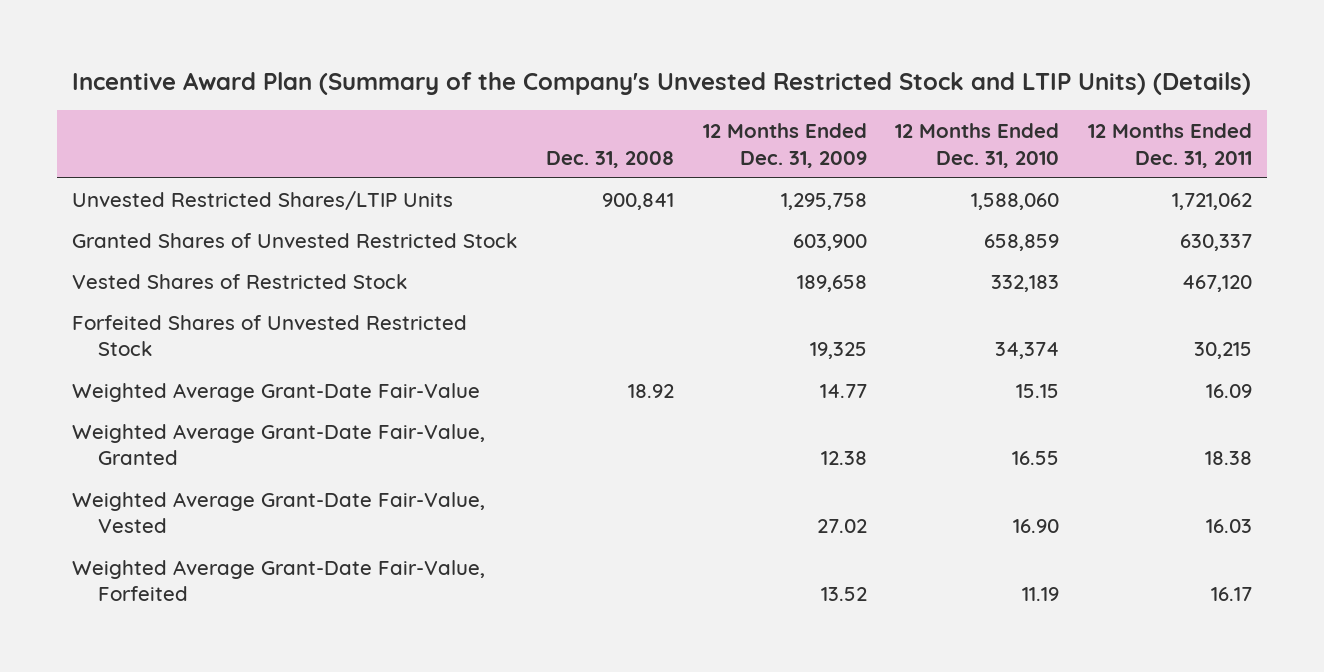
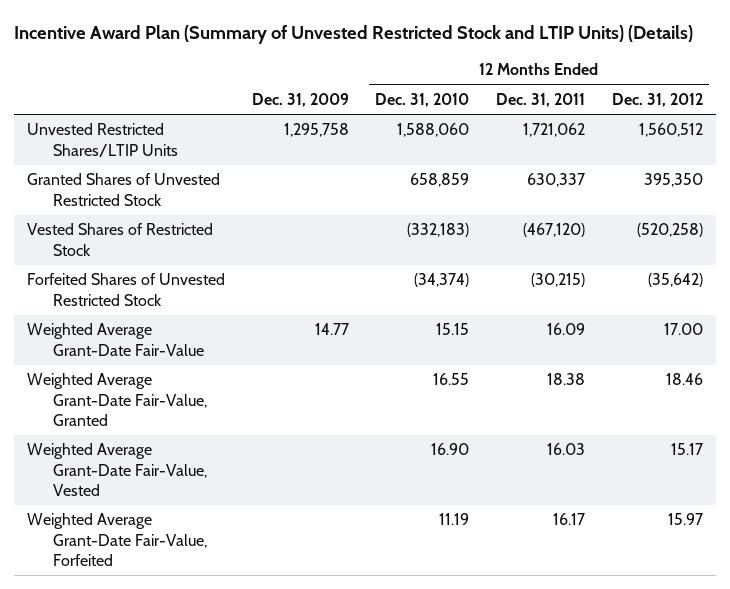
- Incentive Award Plan (Summary of the Company's Unvested Restricted Stock and LTIP Units) (Details)
+ Incentive Award Plan (Summary of Unvested Restricted Stock and LTIP Units) (Details)
- | Dec. 31, 2008 | 12 Months Ended Dec. 31, 2009 | 12 Months Ended Dec. 31, 2010 | 12 Months Ended Dec. 31, 2011
+ | Dec. 31, 2009 | 12 Months Ended Dec. 31, 2010 | 12 Months Ended Dec. 31, 2011 | 12 Months Ended Dec. 31, 2012
- Vested Shares of Restricted Stock | | 189,658 | 332,183 | 467,120
- Forfeited Shares of Unvested Restricted Stock | | 19,325 | 34,374 | 30,215
+ Vested Shares of Restricted Stock | | (332,183) | (467,120) | (520,258)
+ Forfeited Shares of Unvested Restricted Stock | | (34,374) | (30,215) | (35,642)

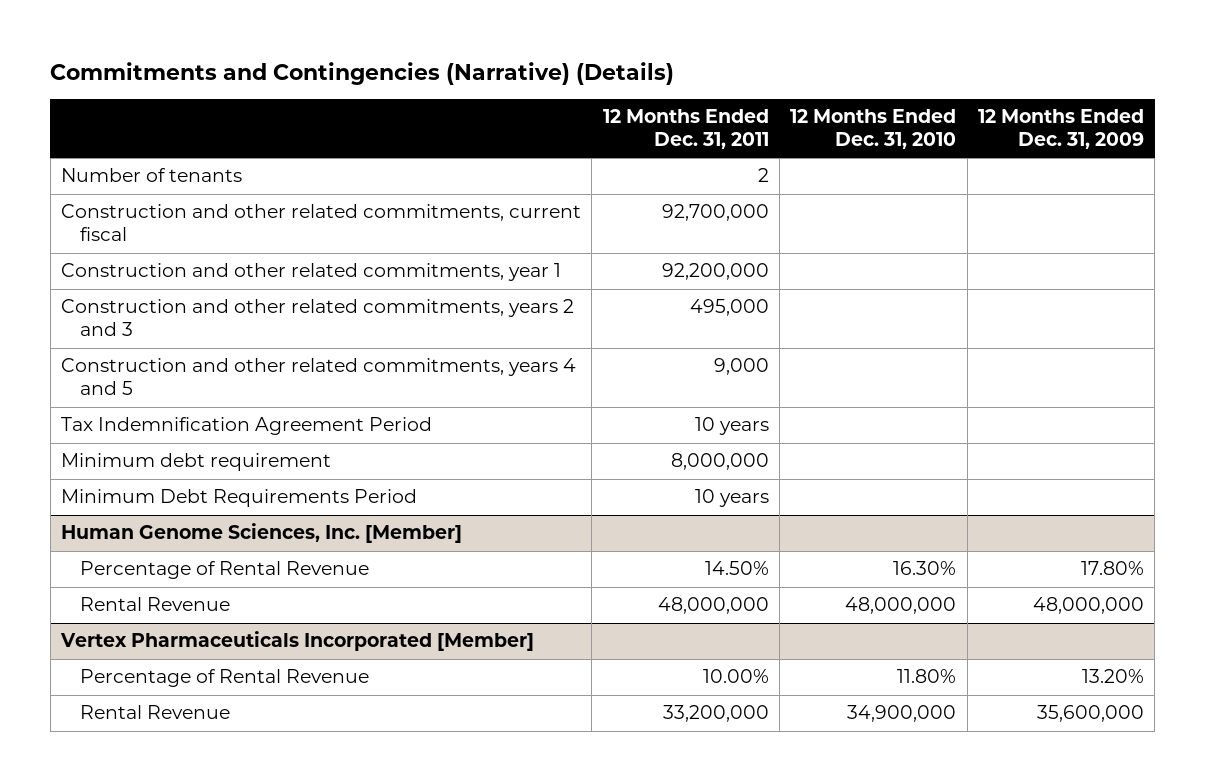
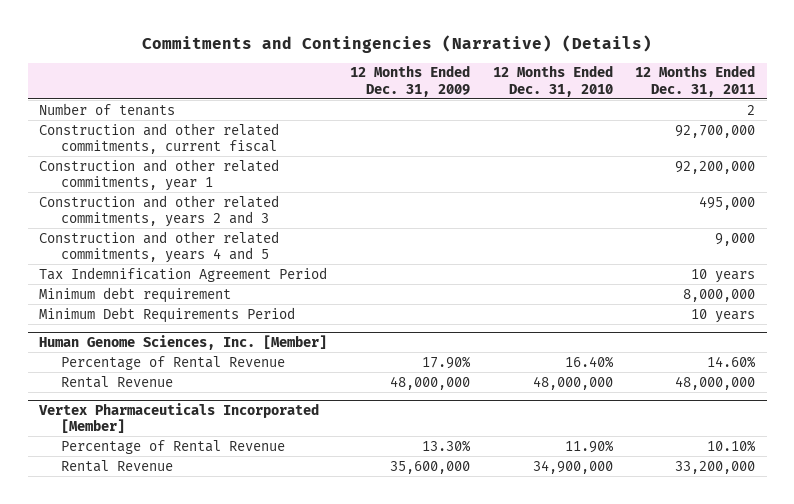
- | 12 Months Ended Dec. 31, 2011 | 12 Months Ended Dec. 31, 2010 | 12 Months Ended Dec. 31, 2009
+ | 12 Months Ended Dec. 31, 2009 | 12 Months Ended Dec. 31, 2010 | 12 Months Ended Dec. 31, 2011
@ Human Genome Sciences, Inc. [Member]
- Percentage of Rental Revenue | 14.50% | 16.30% | 17.80%
+ Percentage of Rental Revenue | 17.90% | 16.40% | 14.60%
@ Vertex Pharmaceuticals Incorporated [Member]
- Percentage of Rental Revenue | 10.00% | 11.80% | 13.20%
+ Percentage of Rental Revenue | 13.30% | 11.90% | 10.10%

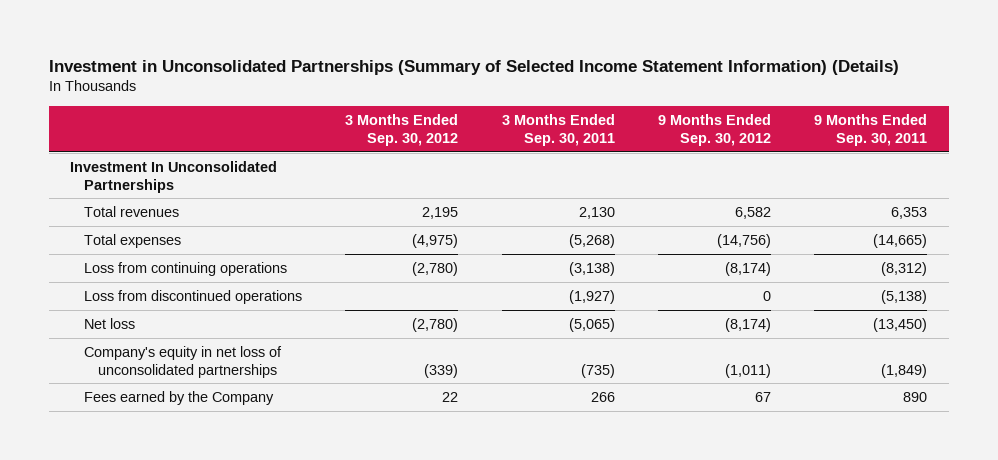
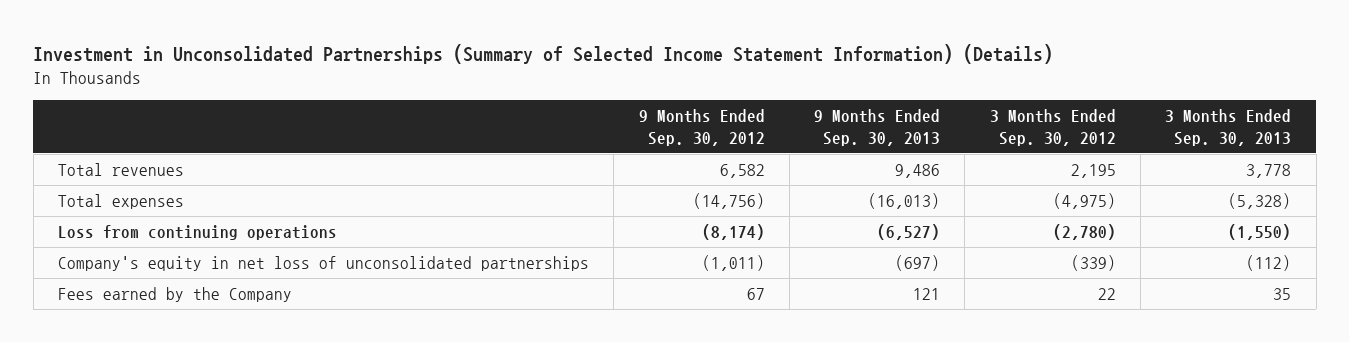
- | 3 Months Ended Sep. 30, 2012 | 3 Months Ended Sep. 30, 2011 | 9 Months Ended Sep. 30, 2012 | 9 Months Ended Sep. 30, 2011
+ | 9 Months Ended Sep. 30, 2012 | 9 Months Ended Sep. 30, 2013 | 3 Months Ended Sep. 30, 2012 | 3 Months Ended Sep. 30, 2013
- Investment In Unconsolidated Partnerships
- Loss from discontinued operations | | (1,927) | 0 | (5,138)
- Net loss | (2,780) | (5,065) | (8,174) | (13,450)

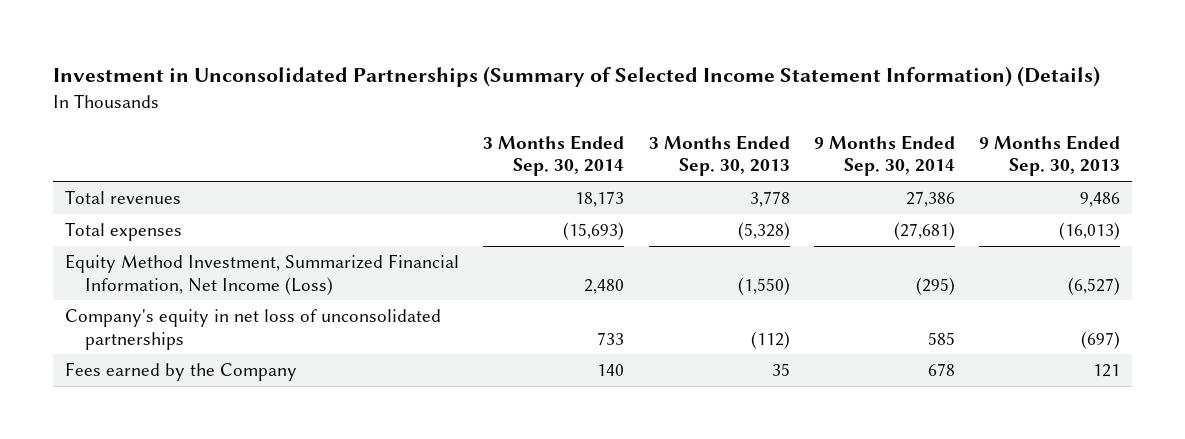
- | 9 Months Ended Sep. 30, 2012 | 9 Months Ended Sep. 30, 2013 | 3 Months Ended Sep. 30, 2012 | 3 Months Ended Sep. 30, 2013
+ | 3 Months Ended Sep. 30, 2014 | 3 Months Ended Sep. 30, 2013 | 9 Months Ended Sep. 30, 2014 | 9 Months Ended Sep. 30, 2013
- Loss from continuing operations | (8,174) | (6,527) | (2,780) | (1,550)
+ Equity Method Investment, Summarized Financial Information, Net Income (Loss) | 2,480 | (1,550) | (295) | (6,527)

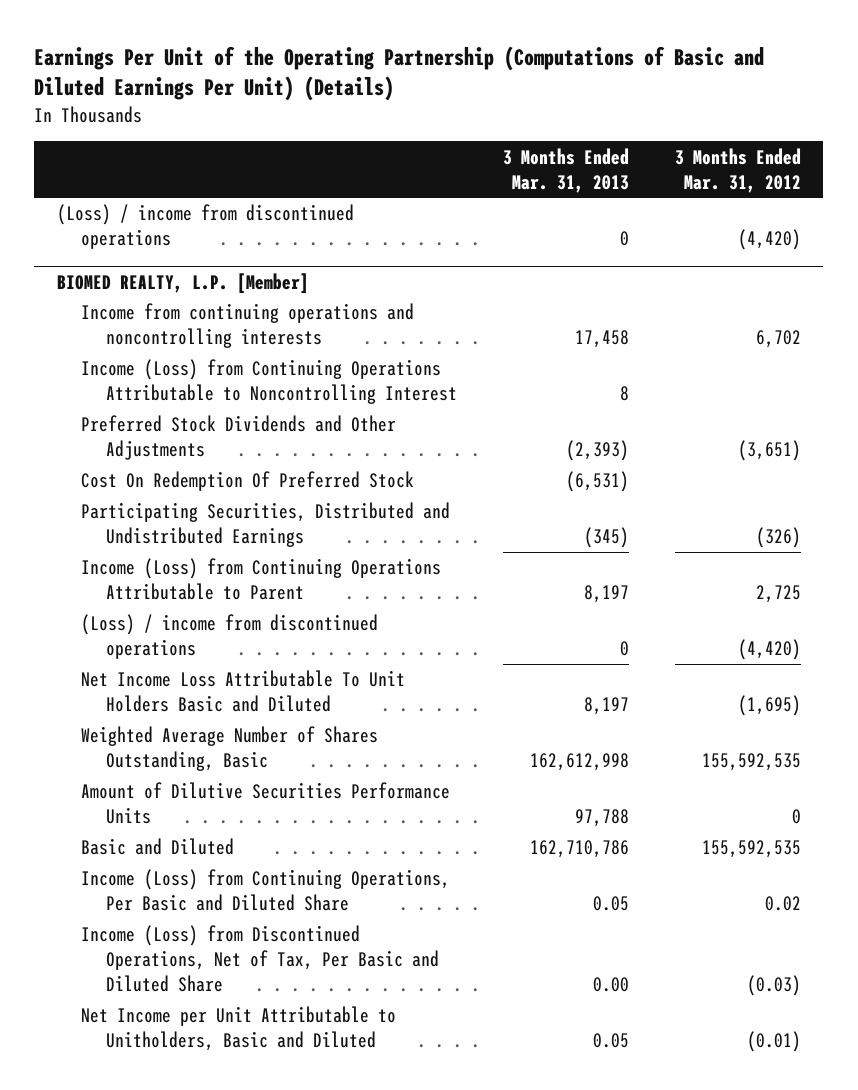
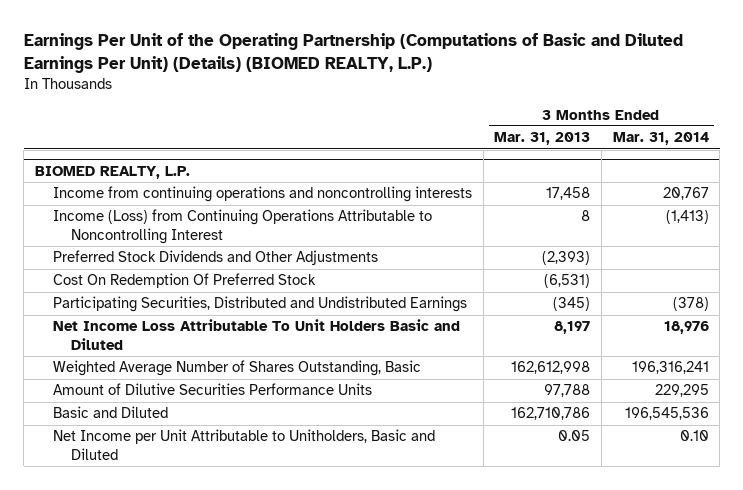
- Earnings Per Unit of the Operating Partnership (Computations of Basic and Diluted Earnings Per Unit) (Details)
+ Earnings Per Unit of the Operating Partnership (Computations of Basic and Diluted Earnings Per Unit) (Details) (BIOMED REALTY, L.P.)
- | 3 Months Ended Mar. 31, 2013 | 3 Months Ended Mar. 31, 2012
+ | 3 Months Ended Mar. 31, 2013 | 3 Months Ended Mar. 31, 2014
- (Loss) / income from discontinued operations | 0 | (4,420)
- BIOMED REALTY, L.P. [Member]
+ BIOMED REALTY, L.P.
- Income (Loss) from Continuing Operations Attributable to Parent | 8,197 | 2,725
- (Loss) / income from discontinued operations | 0 | (4,420)
- Income (Loss) from Continuing Operations, Per Basic and Diluted Share | 0.05 | 0.02
- Income (Loss) from Discontinued Operations, Net of Tax, Per Basic and Diluted Share | 0.00 | (0.03)

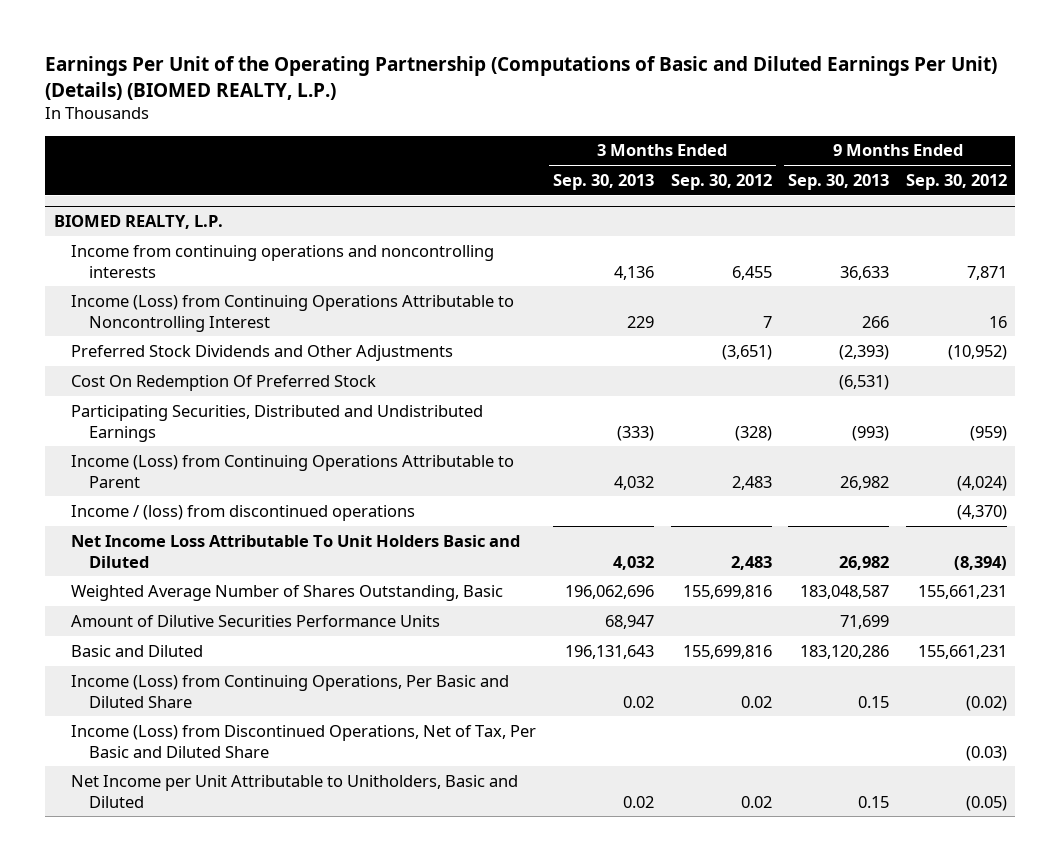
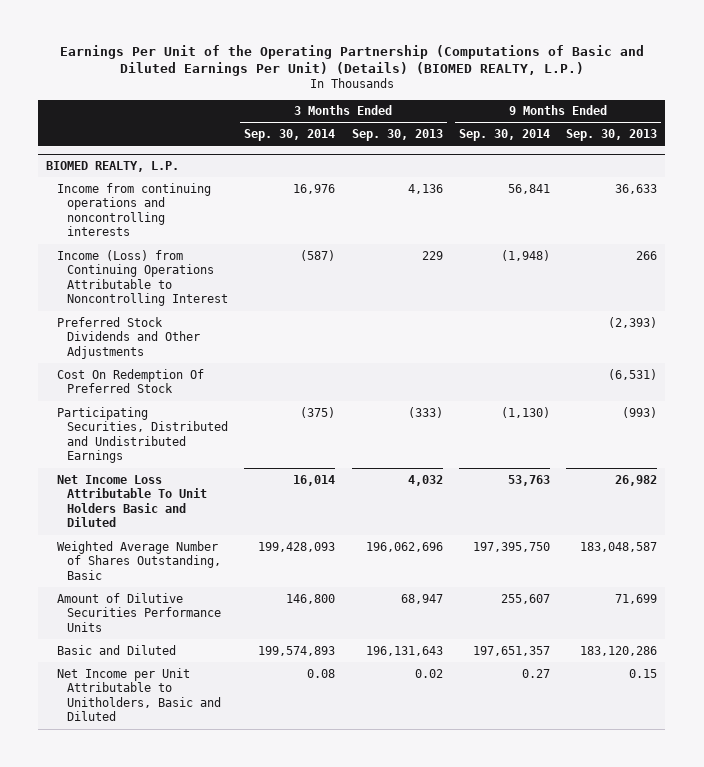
- | 3 Months Ended Sep. 30, 2013 | 3 Months Ended Sep. 30, 2012 | 9 Months Ended Sep. 30, 2013 | 9 Months Ended Sep. 30, 2012
+ | 3 Months Ended Sep. 30, 2014 | 3 Months Ended Sep. 30, 2013 | 9 Months Ended Sep. 30, 2014 | 9 Months Ended Sep. 30, 2013
@ BIOMED REALTY, L.P.
- Income (Loss) from Continuing Operations Attributable to Parent | 4,032 | 2,483 | 26,982 | (4,024)
- Income / (loss) from discontinued operations | | | | (4,370)
- Income (Loss) from Continuing Operations, Per Basic and Diluted Share | 0.02 | 0.02 | 0.15 | (0.02)
- Income (Loss) from Discontinued Operations, Net of Tax, Per Basic and Diluted Share | | | | (0.03)

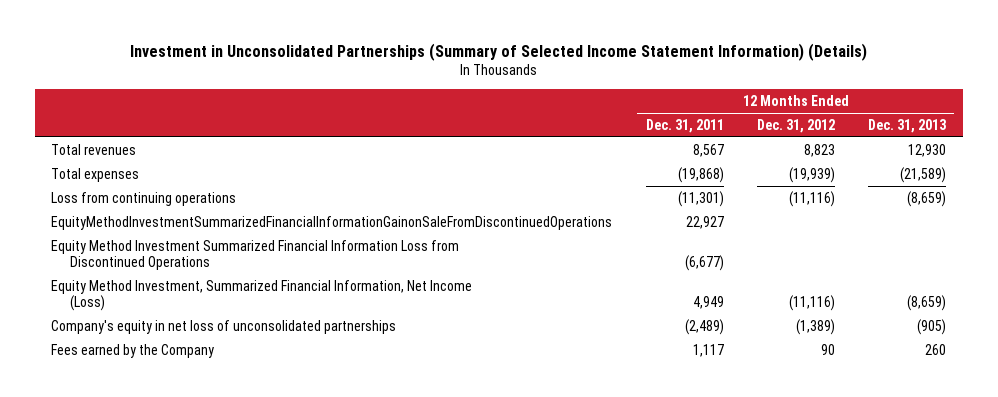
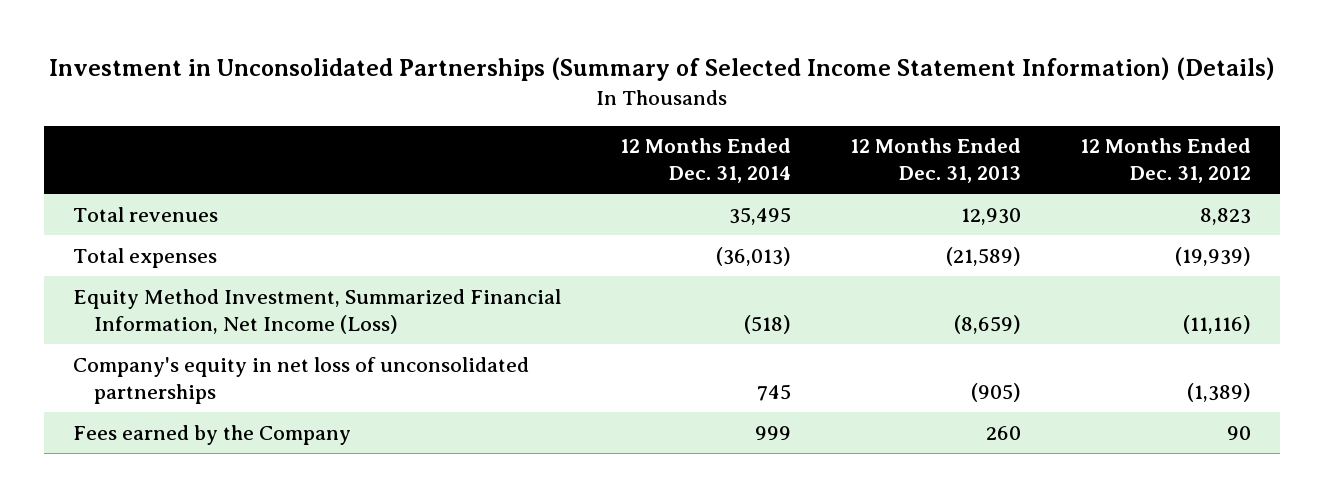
- | 12 Months Ended Dec. 31, 2011 | 12 Months Ended Dec. 31, 2012 | 12 Months Ended Dec. 31, 2013
+ | 12 Months Ended Dec. 31, 2014 | 12 Months Ended Dec. 31, 2013 | 12 Months Ended Dec. 31, 2012
- Loss from continuing operations | (11,301) | (11,116) | (8,659)
- EquityMethodInvestmentSummarizedFinancialInformationGainonSaleFromDiscontinuedOperations | 22,927 | |
- Equity Method Investment Summarized Financial Information Loss from Discontinued Operations | (6,677) | |

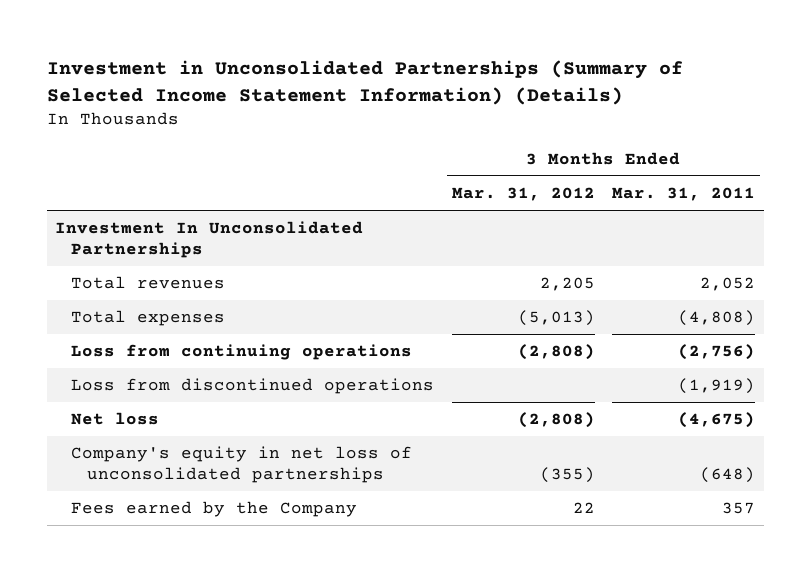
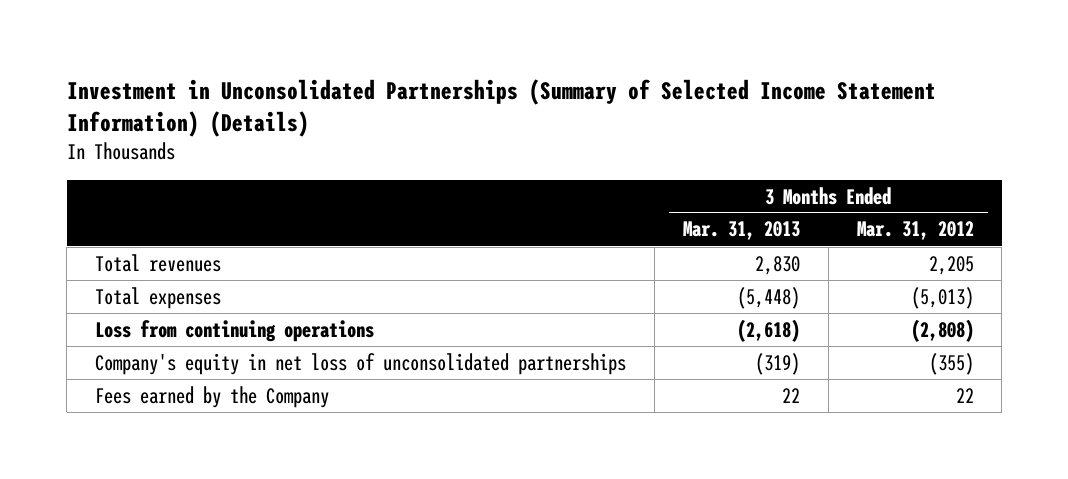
- | 3 Months Ended Mar. 31, 2012 | 3 Months Ended Mar. 31, 2011
+ | 3 Months Ended Mar. 31, 2013 | 3 Months Ended Mar. 31, 2012
- Investment In Unconsolidated Partnerships
- Loss from discontinued operations | | (1,919)
- Net loss | (2,808) | (4,675)

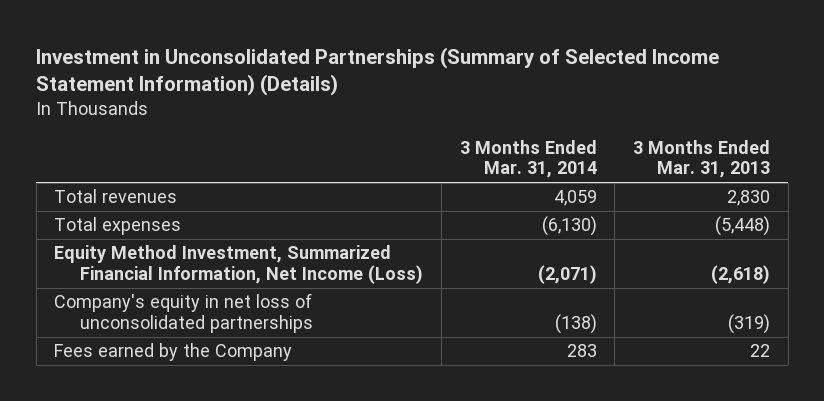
- | 3 Months Ended Mar. 31, 2013 | 3 Months Ended Mar. 31, 2012
+ | 3 Months Ended Mar. 31, 2014 | 3 Months Ended Mar. 31, 2013
- Loss from continuing operations | (2,618) | (2,808)
+ Equity Method Investment, Summarized Financial Information, Net Income (Loss) | (2,071) | (2,618)

